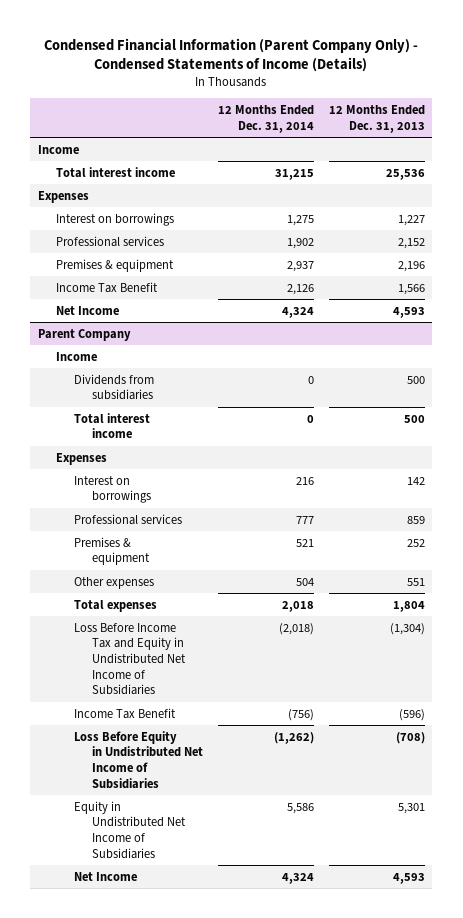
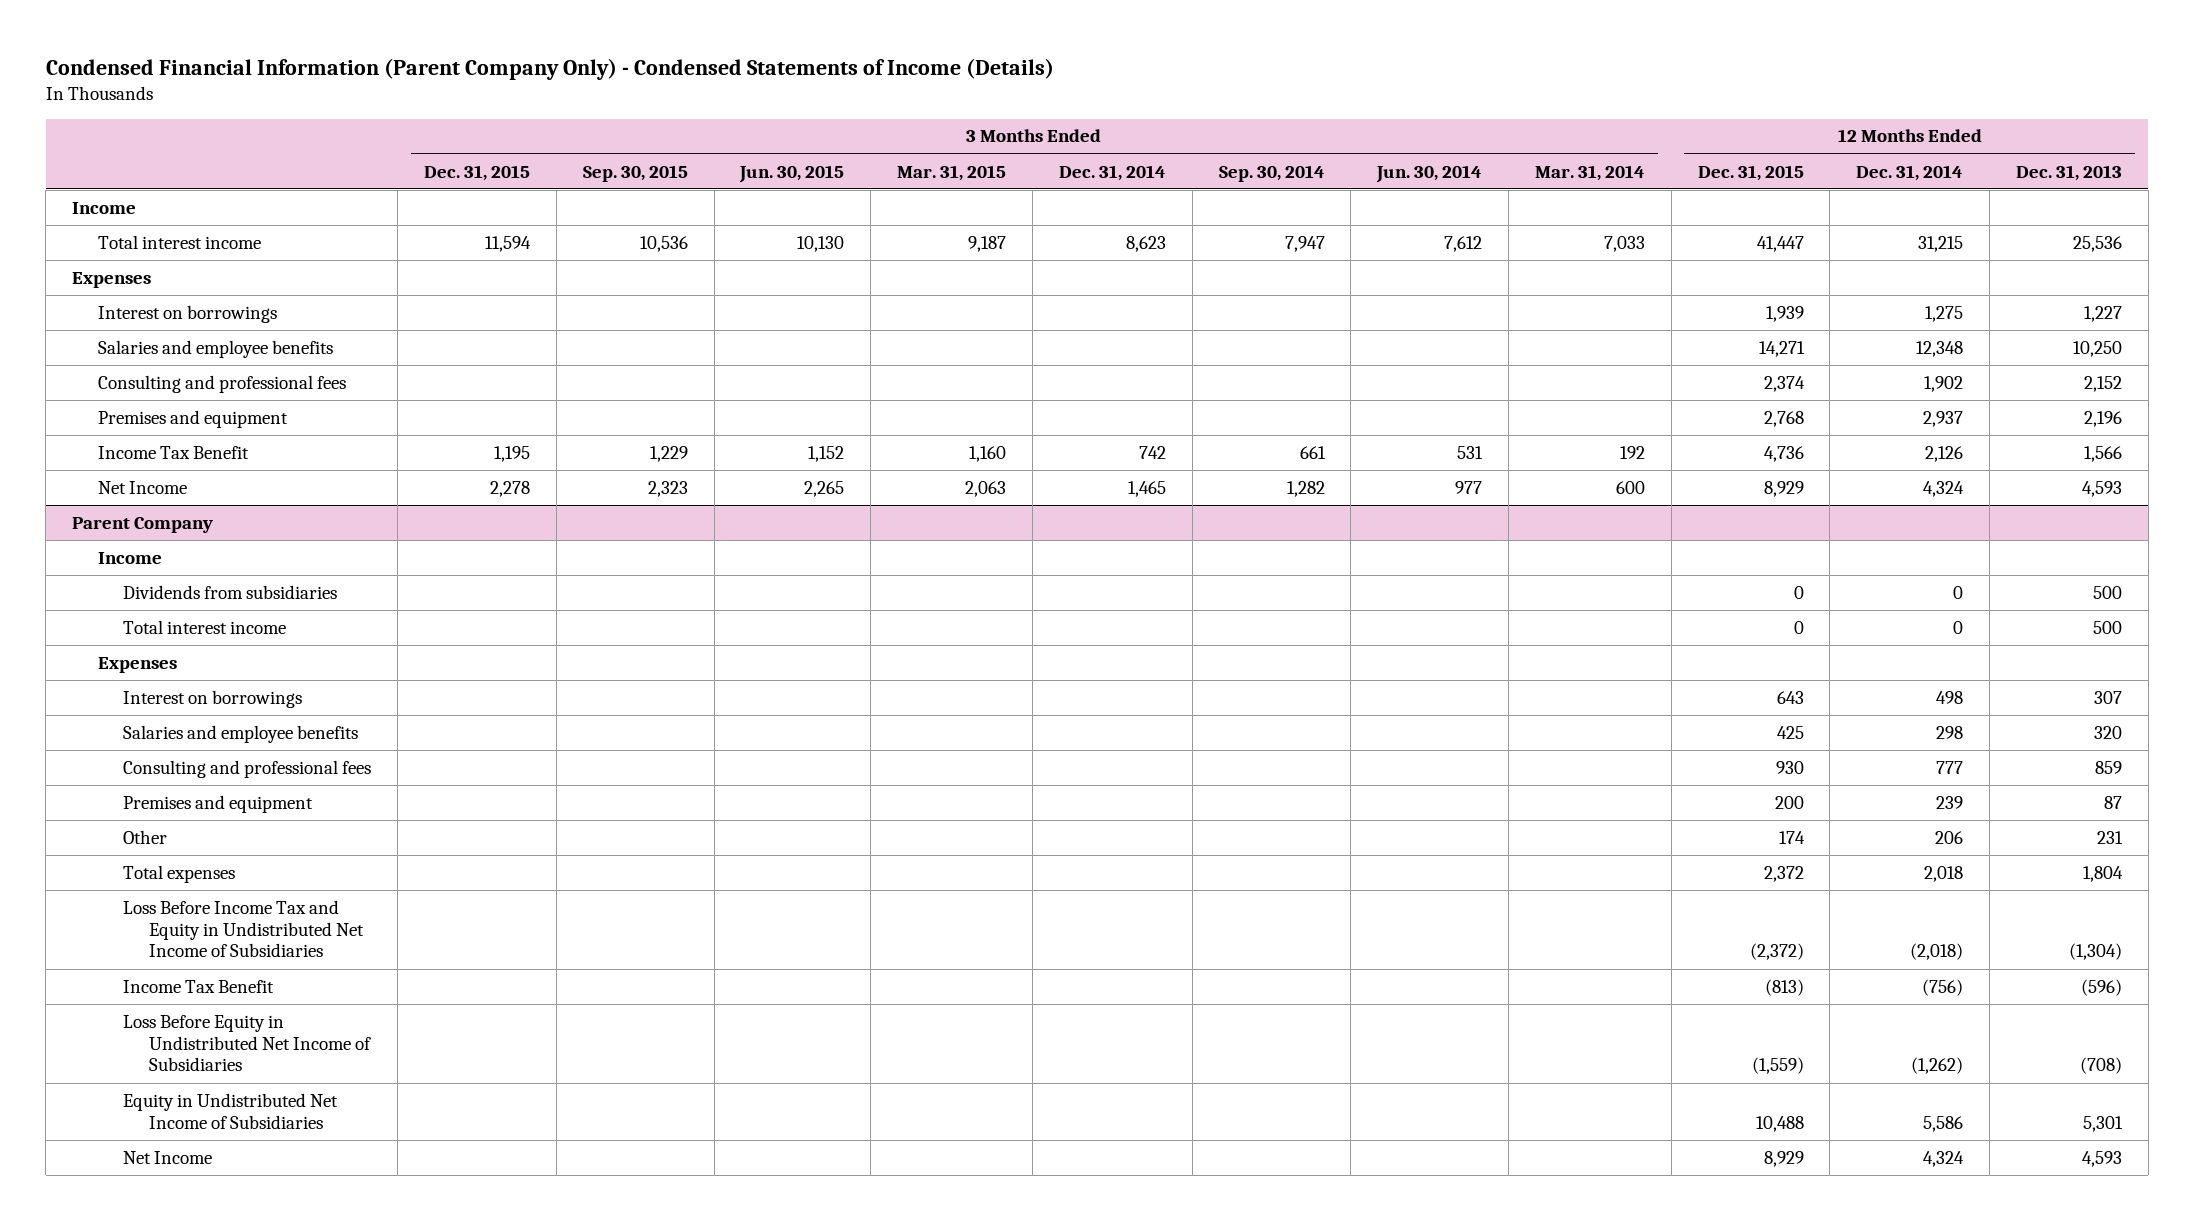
- | 12 Months Ended Dec. 31, 2014 | 12 Months Ended Dec. 31, 2013
+ | 3 Months Ended Dec. 31, 2015 | 3 Months Ended Sep. 30, 2015 | 3 Months Ended Jun. 30, 2015 | 3 Months Ended Mar. 31, 2015 | 3 Months Ended Dec. 31, 2014 | 3 Months Ended Sep. 30, 2014 | 3 Months Ended Jun. 30, 2014 | 3 Months Ended Mar. 31, 2014 | 12 Months Ended Dec. 31, 2015 | 12 Months Ended Dec. 31, 2014 | 12 Months Ended Dec. 31, 2013
- Professional services | 1,902 | 2,152
- Premises & equipment | 2,937 | 2,196
+ Salaries and employee benefits | | | | | | | | | 14,271 | 12,348 | 10,250
+ Consulting and professional fees | | | | | | | | | 2,374 | 1,902 | 2,152
+ Premises and equipment | | | | | | | | | 2,768 | 2,937 | 2,196
@ Parent Company
- Interest on borrowings | 216 | 142
- Professional services | 777 | 859
- Premises & equipment | 521 | 252
- Other expenses | 504 | 551
+ Interest on borrowings | | | | | | | | | 643 | 498 | 307
+ Salaries and employee benefits | | | | | | | | | 425 | 298 | 320
+ Consulting and professional fees | | | | | | | | | 930 | 777 | 859
+ Premises and equipment | | | | | | | | | 200 | 239 | 87
+ Other | | | | | | | | | 174 | 206 | 231

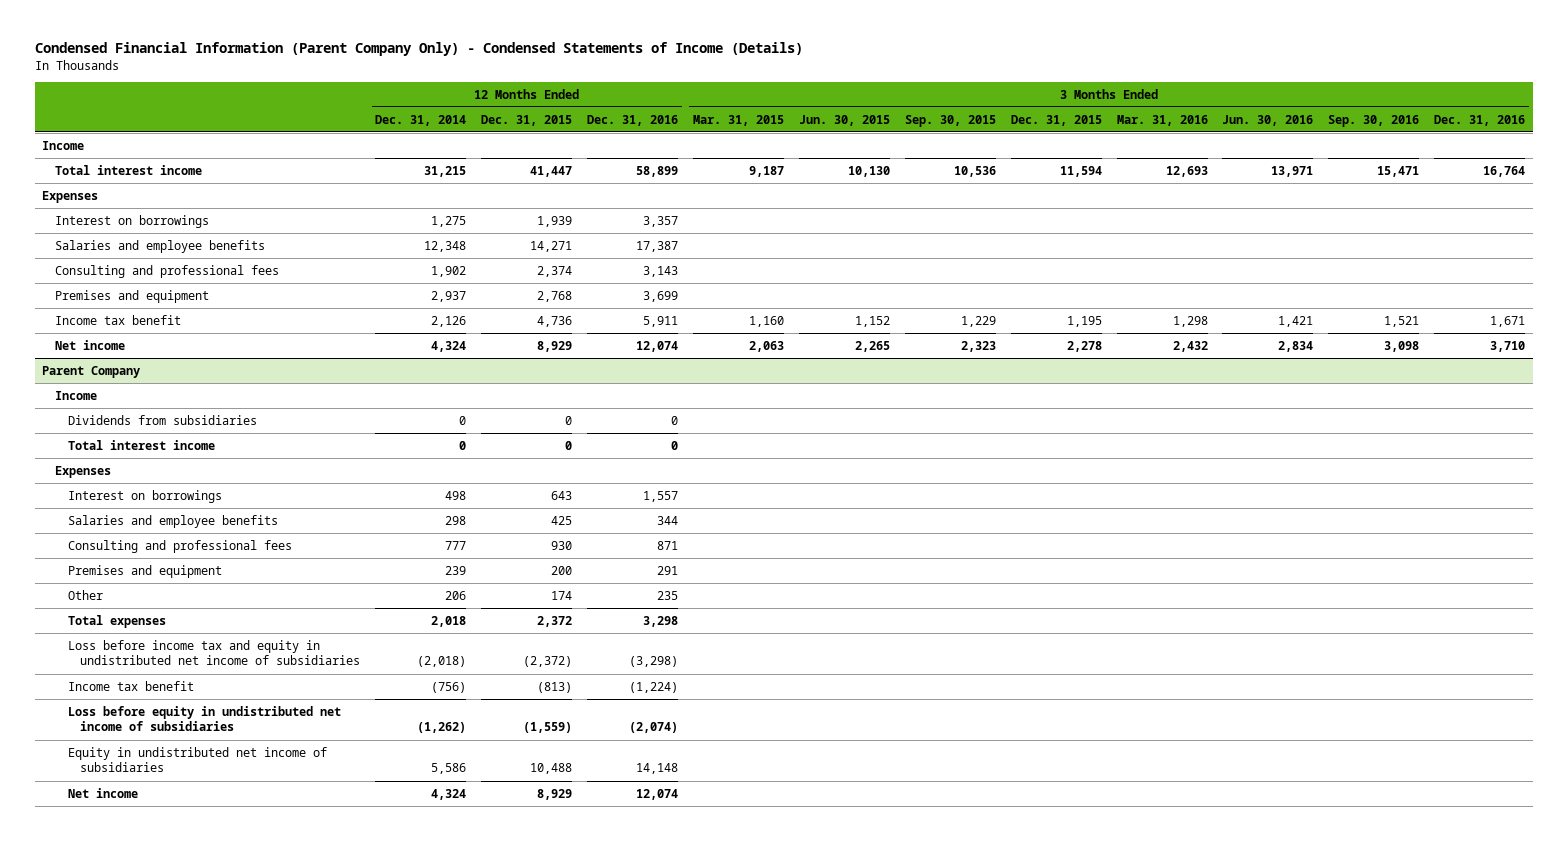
- | 3 Months Ended Dec. 31, 2015 | 3 Months Ended Sep. 30, 2015 | 3 Months Ended Jun. 30, 2015 | 3 Months Ended Mar. 31, 2015 | 3 Months Ended Dec. 31, 2014 | 3 Months Ended Sep. 30, 2014 | 3 Months Ended Jun. 30, 2014 | 3 Months Ended Mar. 31, 2014 | 12 Months Ended Dec. 31, 2015 | 12 Months Ended Dec. 31, 2014 | 12 Months Ended Dec. 31, 2013
+ | 12 Months Ended Dec. 31, 2014 | 12 Months Ended Dec. 31, 2015 | 12 Months Ended Dec. 31, 2016 | 3 Months Ended Mar. 31, 2015 | 3 Months Ended Jun. 30, 2015 | 3 Months Ended Sep. 30, 2015 | 3 Months Ended Dec. 31, 2015 | 3 Months Ended Mar. 31, 2016 | 3 Months Ended Jun. 30, 2016 | 3 Months Ended Sep. 30, 2016 | 3 Months Ended Dec. 31, 2016
- Income Tax Benefit | 1,195 | 1,229 | 1,152 | 1,160 | 742 | 661 | 531 | 192 | 4,736 | 2,126 | 1,566
- Net Income | 2,278 | 2,323 | 2,265 | 2,063 | 1,465 | 1,282 | 977 | 600 | 8,929 | 4,324 | 4,593
+ Income tax benefit | 2,126 | 4,736 | 5,911 | 1,160 | 1,152 | 1,229 | 1,195 | 1,298 | 1,421 | 1,521 | 1,671
+ Net income | 4,324 | 8,929 | 12,074 | 2,063 | 2,265 | 2,323 | 2,278 | 2,432 | 2,834 | 3,098 | 3,710
@ Parent Company
- Loss Before Income Tax and Equity in Undistributed Net Income of Subsidiaries | | | | | | | | | (2,372) | (2,018) | (1,304)
- Income Tax Benefit | | | | | | | | | (813) | (756) | (596)
- Loss Before Equity in Undistributed Net Income of Subsidiaries | | | | | | | | | (1,559) | (1,262) | (708)
- Equity in Undistributed Net Income of Subsidiaries | | | | | | | | | 10,488 | 5,586 | 5,301
- Net Income | | | | | | | | | 8,929 | 4,324 | 4,593
+ Loss before income tax and equity in undistributed net income of subsidiaries | (2,018) | (2,372) | (3,298) | | | | | | | |
+ Income tax benefit | (756) | (813) | (1,224) | | | | | | | |
+ Loss before equity in undistributed net income of subsidiaries | (1,262) | (1,559) | (2,074) | | | | | | | |
+ Equity in undistributed net income of subsidiaries | 5,586 | 10,488 | 14,148 | | | | | | | |
+ Net income | 4,324 | 8,929 | 12,074 | | | | | | | |

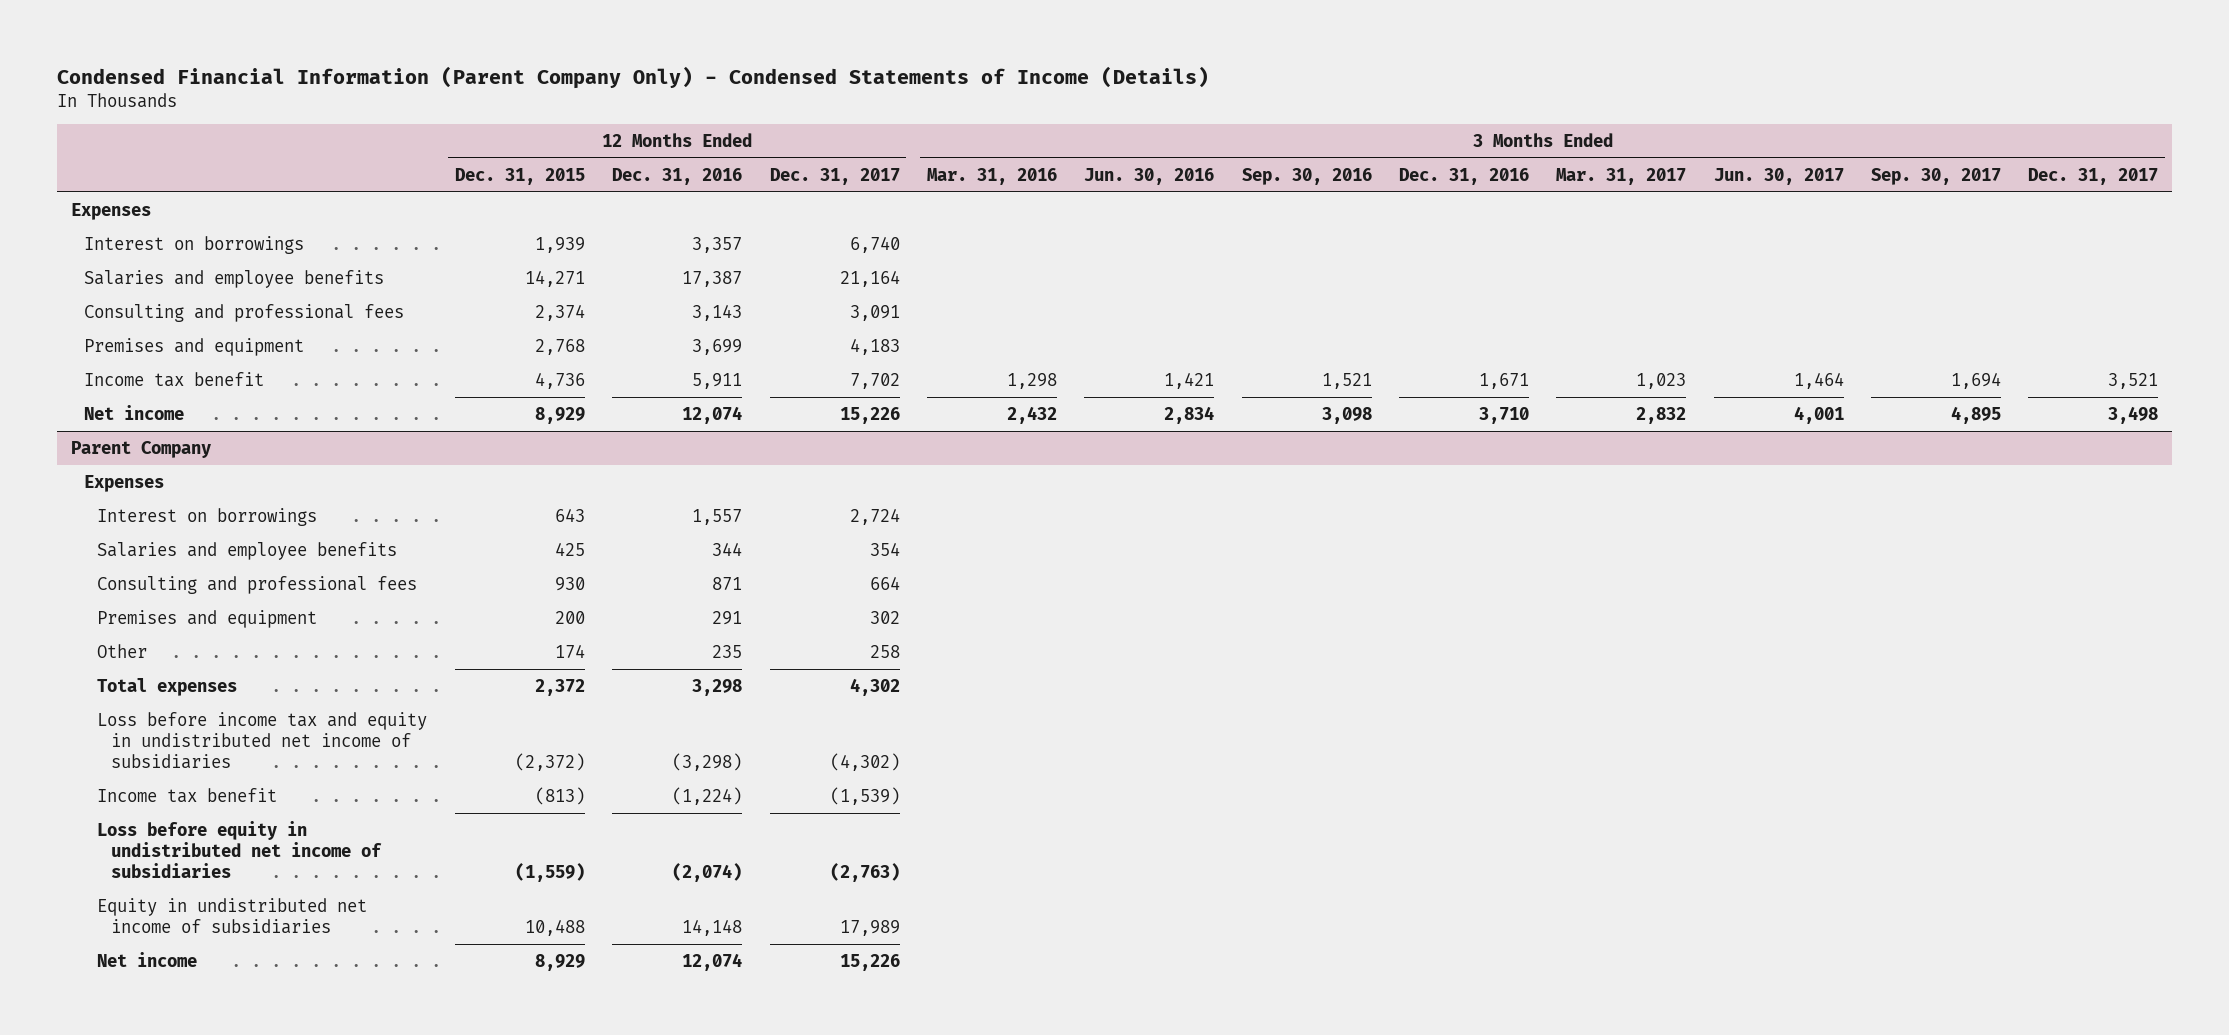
- | 12 Months Ended Dec. 31, 2014 | 12 Months Ended Dec. 31, 2015 | 12 Months Ended Dec. 31, 2016 | 3 Months Ended Mar. 31, 2015 | 3 Months Ended Jun. 30, 2015 | 3 Months Ended Sep. 30, 2015 | 3 Months Ended Dec. 31, 2015 | 3 Months Ended Mar. 31, 2016 | 3 Months Ended Jun. 30, 2016 | 3 Months Ended Sep. 30, 2016 | 3 Months Ended Dec. 31, 2016
+ | 12 Months Ended Dec. 31, 2015 | 12 Months Ended Dec. 31, 2016 | 12 Months Ended Dec. 31, 2017 | 3 Months Ended Mar. 31, 2016 | 3 Months Ended Jun. 30, 2016 | 3 Months Ended Sep. 30, 2016 | 3 Months Ended Dec. 31, 2016 | 3 Months Ended Mar. 31, 2017 | 3 Months Ended Jun. 30, 2017 | 3 Months Ended Sep. 30, 2017 | 3 Months Ended Dec. 31, 2017
- Income
- Total interest income | 31,215 | 41,447 | 58,899 | 9,187 | 10,130 | 10,536 | 11,594 | 12,693 | 13,971 | 15,471 | 16,764
@ Parent Company
- Income
- Dividends from subsidiaries | 0 | 0 | 0 | | | | | | | |
- Total interest income | 0 | 0 | 0 | | | | | | | |

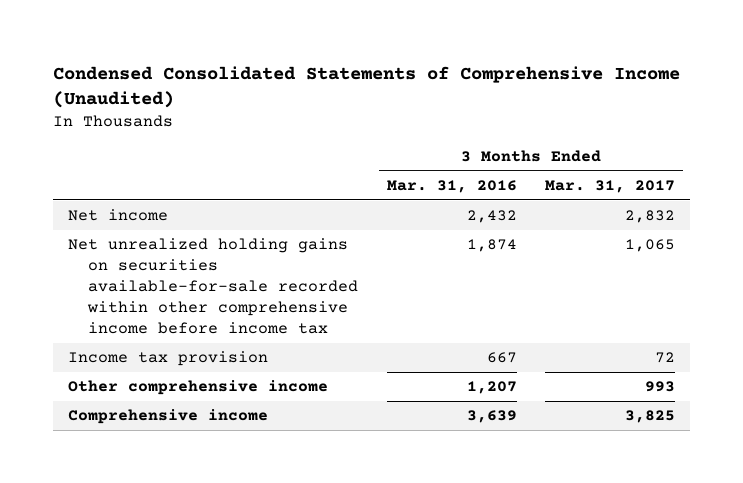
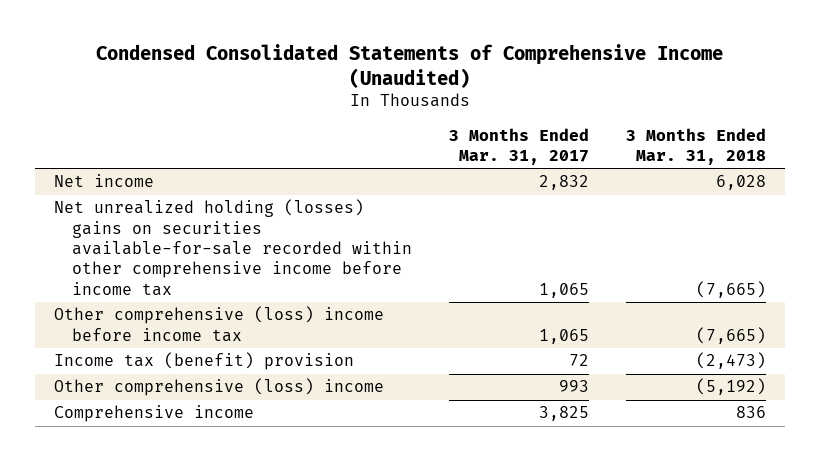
- | 3 Months Ended Mar. 31, 2016 | 3 Months Ended Mar. 31, 2017
+ | 3 Months Ended Mar. 31, 2017 | 3 Months Ended Mar. 31, 2018
- Net unrealized holding gains on securities available-for-sale recorded within other comprehensive income before income tax | 1,874 | 1,065
- Income tax provision | 667 | 72
- Other comprehensive income | 1,207 | 993
+ Net unrealized holding (losses) gains on securities available-for-sale recorded within other comprehensive income before income tax | 1,065 | (7,665)
+ Other comprehensive (loss) income before income tax | 1,065 | (7,665)
+ Income tax (benefit) provision | 72 | (2,473)
+ Other comprehensive (loss) income | 993 | (5,192)

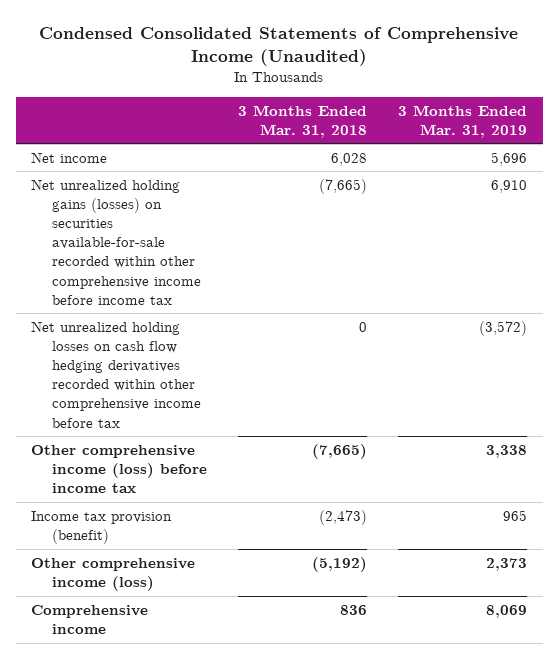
- | 3 Months Ended Mar. 31, 2017 | 3 Months Ended Mar. 31, 2018
+ | 3 Months Ended Mar. 31, 2018 | 3 Months Ended Mar. 31, 2019
- Net unrealized holding (losses) gains on securities available-for-sale recorded within other comprehensive income before income tax | 1,065 | (7,665)
- Other comprehensive (loss) income before income tax | 1,065 | (7,665)
- Income tax (benefit) provision | 72 | (2,473)
- Other comprehensive (loss) income | 993 | (5,192)
+ Net unrealized holding gains (losses) on securities available-for-sale recorded within other comprehensive income before income tax | (7,665) | 6,910
+ Net unrealized holding losses on cash flow hedging derivatives recorded within other comprehensive income before tax | 0 | (3,572)
+ Other comprehensive income (loss) before income tax | (7,665) | 3,338
+ Income tax provision (benefit) | (2,473) | 965
+ Other comprehensive income (loss) | (5,192) | 2,373

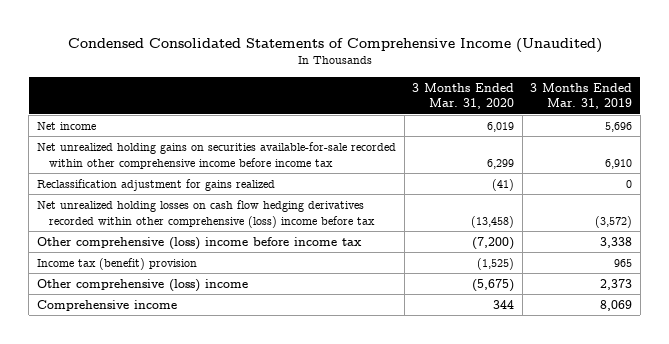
- | 3 Months Ended Mar. 31, 2018 | 3 Months Ended Mar. 31, 2019
+ | 3 Months Ended Mar. 31, 2020 | 3 Months Ended Mar. 31, 2019
- Net unrealized holding gains (losses) on securities available-for-sale recorded within other comprehensive income before income tax | (7,665) | 6,910
- Net unrealized holding losses on cash flow hedging derivatives recorded within other comprehensive income before tax | 0 | (3,572)
- Other comprehensive income (loss) before income tax | (7,665) | 3,338
- Income tax provision (benefit) | (2,473) | 965
- Other comprehensive income (loss) | (5,192) | 2,373
+ Net unrealized holding gains on securities available-for-sale recorded within other comprehensive income before income tax | 6,299 | 6,910
+ Reclassification adjustment for gains realized | (41) | 0
+ Net unrealized holding losses on cash flow hedging derivatives recorded within other comprehensive (loss) income before tax | (13,458) | (3,572)
+ Other comprehensive (loss) income before income tax | (7,200) | 3,338
+ Income tax (benefit) provision | (1,525) | 965
+ Other comprehensive (loss) income | (5,675) | 2,373

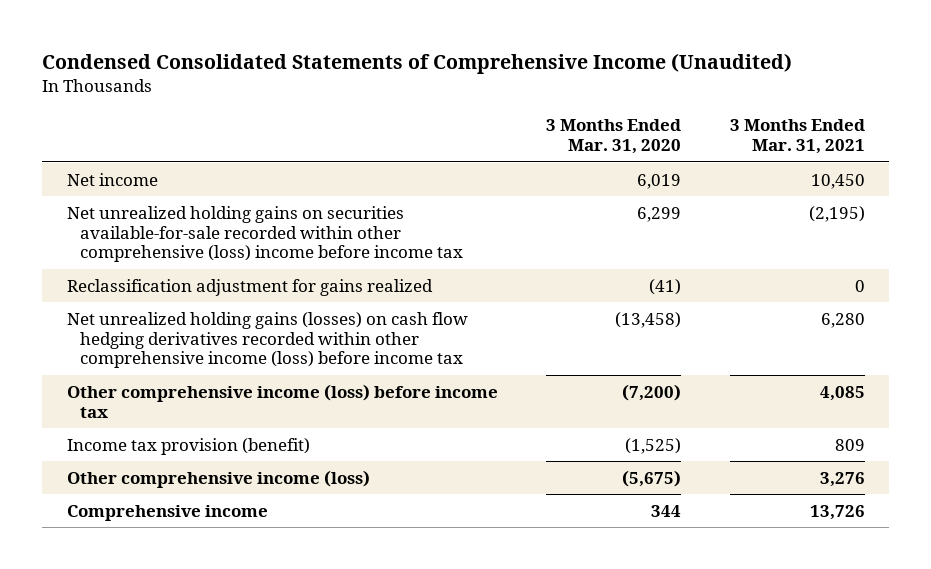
- | 3 Months Ended Mar. 31, 2020 | 3 Months Ended Mar. 31, 2019
+ | 3 Months Ended Mar. 31, 2020 | 3 Months Ended Mar. 31, 2021
- Net unrealized holding gains on securities available-for-sale recorded within other comprehensive income before income tax | 6,299 | 6,910
+ Net unrealized holding gains on securities available-for-sale recorded within other comprehensive (loss) income before income tax | 6,299 | (2,195)
- Net unrealized holding losses on cash flow hedging derivatives recorded within other comprehensive (loss) income before tax | (13,458) | (3,572)
- Other comprehensive (loss) income before income tax | (7,200) | 3,338
- Income tax (benefit) provision | (1,525) | 965
- Other comprehensive (loss) income | (5,675) | 2,373
+ Net unrealized holding gains (losses) on cash flow hedging derivatives recorded within other comprehensive income (loss) before income tax | (13,458) | 6,280
+ Other comprehensive income (loss) before income tax | (7,200) | 4,085
+ Income tax provision (benefit) | (1,525) | 809
+ Other comprehensive income (loss) | (5,675) | 3,276

